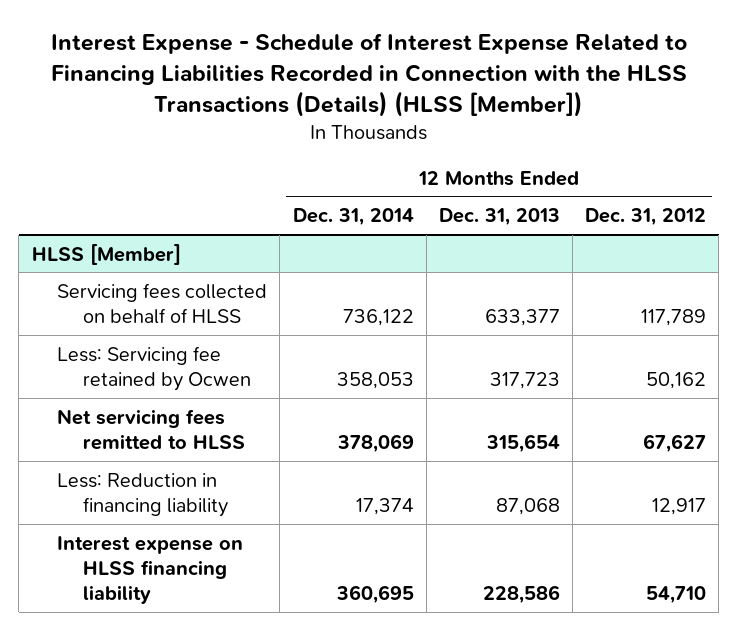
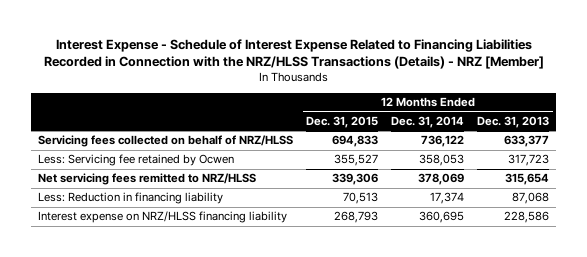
- Interest Expense - Schedule of Interest Expense Related to Financing Liabilities Recorded in Connection with the HLSS Transactions (Details) (HLSS [Member])
+ Interest Expense - Schedule of Interest Expense Related to Financing Liabilities Recorded in Connection with the NRZ/HLSS Transactions (Details) - NRZ [Member]
- | 12 Months Ended Dec. 31, 2014 | 12 Months Ended Dec. 31, 2013 | 12 Months Ended Dec. 31, 2012
+ | 12 Months Ended Dec. 31, 2015 | 12 Months Ended Dec. 31, 2014 | 12 Months Ended Dec. 31, 2013
- HLSS [Member]
- Servicing fees collected on behalf of HLSS | 736,122 | 633,377 | 117,789
+ Servicing fees collected on behalf of NRZ/HLSS | 694,833 | 736,122 | 633,377
- Net servicing fees remitted to HLSS | 378,069 | 315,654 | 67,627
+ Net servicing fees remitted to NRZ/HLSS | 339,306 | 378,069 | 315,654
- Interest expense on HLSS financing liability | 360,695 | 228,586 | 54,710
+ Interest expense on NRZ/HLSS financing liability | 268,793 | 360,695 | 228,586

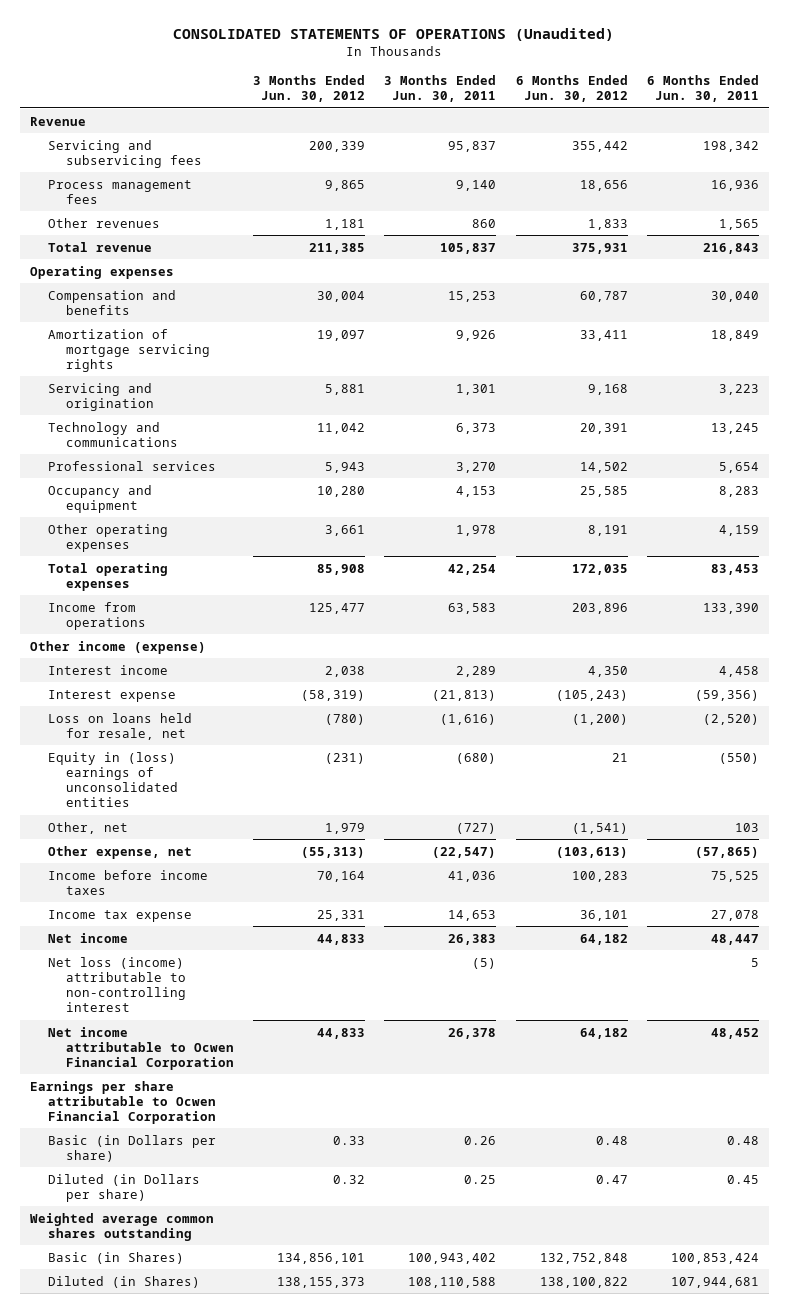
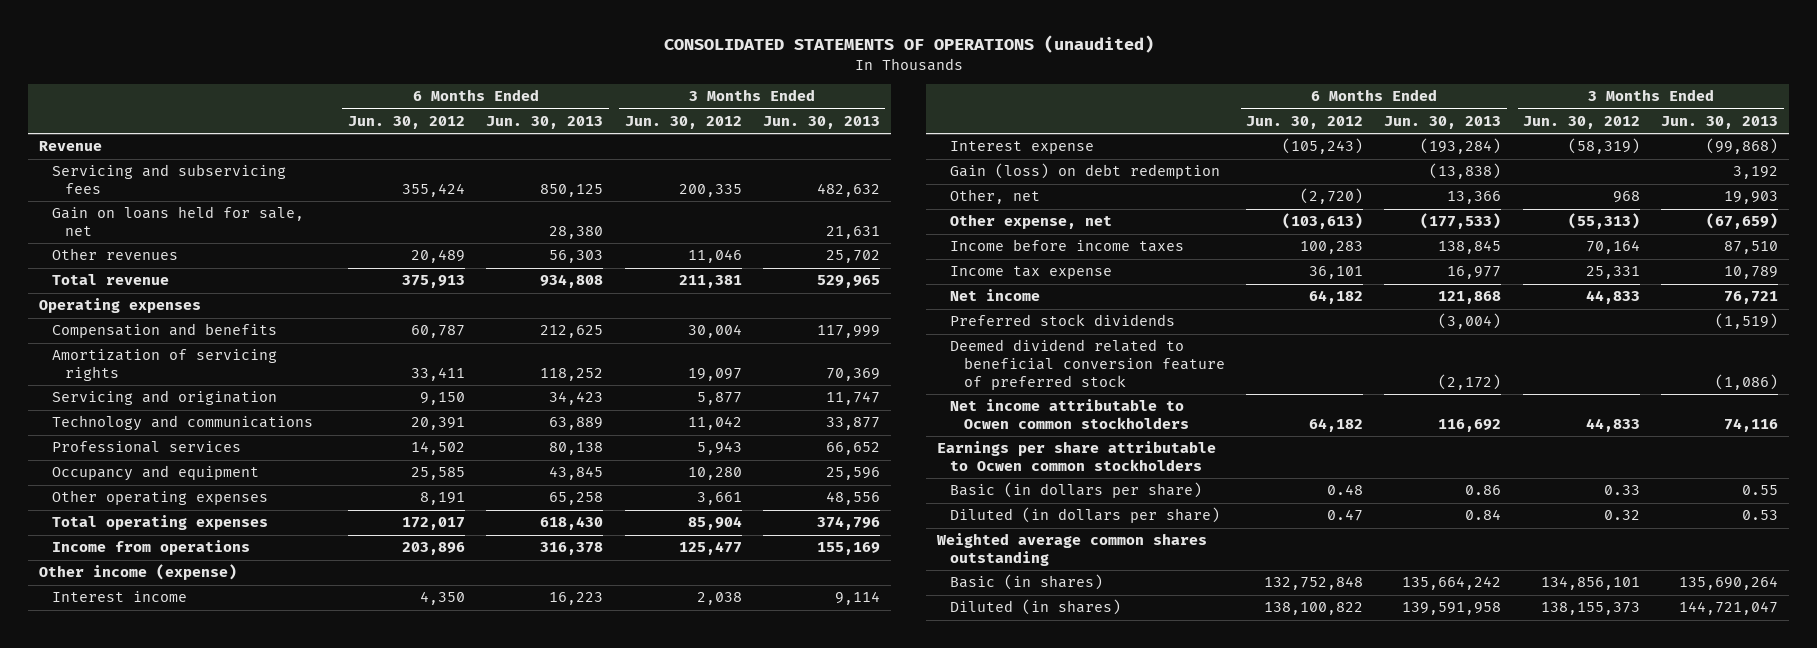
- CONSOLIDATED STATEMENTS OF OPERATIONS (Unaudited)
+ CONSOLIDATED STATEMENTS OF OPERATIONS (unaudited)
- | 3 Months Ended Jun. 30, 2012 | 3 Months Ended Jun. 30, 2011 | 6 Months Ended Jun. 30, 2012 | 6 Months Ended Jun. 30, 2011
+ | 6 Months Ended Jun. 30, 2012 | 6 Months Ended Jun. 30, 2013 | 3 Months Ended Jun. 30, 2012 | 3 Months Ended Jun. 30, 2013
- Servicing and subservicing fees | 200,339 | 95,837 | 355,442 | 198,342
- Process management fees | 9,865 | 9,140 | 18,656 | 16,936
- Other revenues | 1,181 | 860 | 1,833 | 1,565
- Total revenue | 211,385 | 105,837 | 375,931 | 216,843
+ Servicing and subservicing fees | 355,424 | 850,125 | 200,335 | 482,632
+ Gain on loans held for sale, net | | 28,380 | | 21,631
+ Other revenues | 20,489 | 56,303 | 11,046 | 25,702
+ Total revenue | 375,913 | 934,808 | 211,381 | 529,965
- Amortization of mortgage servicing rights | 19,097 | 9,926 | 33,411 | 18,849
- Servicing and origination | 5,881 | 1,301 | 9,168 | 3,223
+ Amortization of servicing rights | 33,411 | 118,252 | 19,097 | 70,369
+ Servicing and origination | 9,150 | 34,423 | 5,877 | 11,747
- Total operating expenses | 85,908 | 42,254 | 172,035 | 83,453
+ Total operating expenses | 172,017 | 618,430 | 85,904 | 374,796
- Loss on loans held for resale, net | (780) | (1,616) | (1,200) | (2,520)
- Equity in (loss) earnings of unconsolidated entities | (231) | (680) | 21 | (550)
- Other, net | 1,979 | (727) | (1,541) | 103
+ Gain (loss) on debt redemption | | (13,838) | | 3,192
+ Other, net | (2,720) | 13,366 | 968 | 19,903
- Net loss (income) attributable to non-controlling interest | | (5) | | 5
- Net income attributable to Ocwen Financial Corporation | 44,833 | 26,378 | 64,182 | 48,452
- Earnings per share attributable to Ocwen Financial Corporation
- Basic (in Dollars per share) | 0.33 | 0.26 | 0.48 | 0.48
- Diluted (in Dollars per share) | 0.32 | 0.25 | 0.47 | 0.45
+ Preferred stock dividends | | (3,004) | | (1,519)
+ Deemed dividend related to beneficial conversion feature of preferred stock | | (2,172) | | (1,086)
+ Net income attributable to Ocwen common stockholders | 64,182 | 116,692 | 44,833 | 74,116
+ Earnings per share attributable to Ocwen common stockholders
+ Basic (in dollars per share) | 0.48 | 0.86 | 0.33 | 0.55
+ Diluted (in dollars per share) | 0.47 | 0.84 | 0.32 | 0.53
- Basic (in Shares) | 134,856,101 | 100,943,402 | 132,752,848 | 100,853,424
- Diluted (in Shares) | 138,155,373 | 108,110,588 | 138,100,822 | 107,944,681
+ Basic (in shares) | 132,752,848 | 135,664,242 | 134,856,101 | 135,690,264
+ Diluted (in shares) | 138,100,822 | 139,591,958 | 138,155,373 | 144,721,047

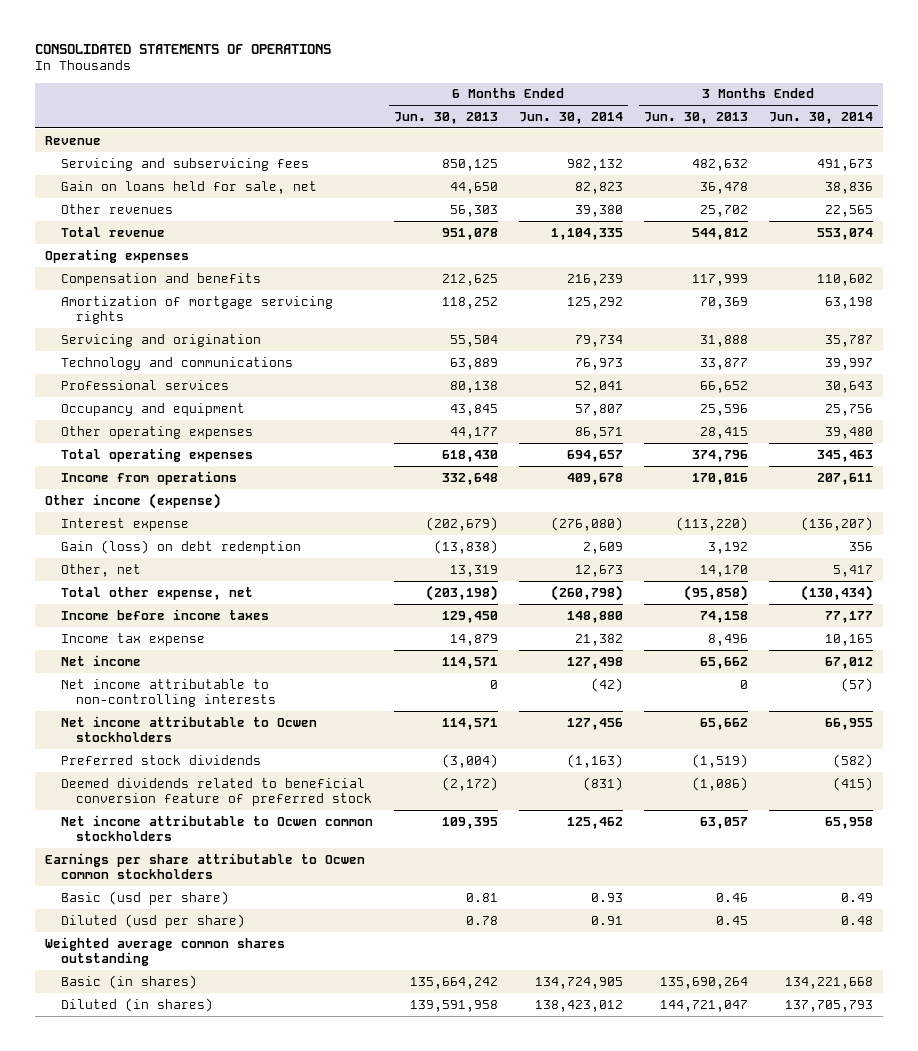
- CONSOLIDATED STATEMENTS OF OPERATIONS (unaudited)
+ CONSOLIDATED STATEMENTS OF OPERATIONS
- | 6 Months Ended Jun. 30, 2012 | 6 Months Ended Jun. 30, 2013 | 3 Months Ended Jun. 30, 2012 | 3 Months Ended Jun. 30, 2013
+ | 6 Months Ended Jun. 30, 2013 | 6 Months Ended Jun. 30, 2014 | 3 Months Ended Jun. 30, 2013 | 3 Months Ended Jun. 30, 2014
- Gain on loans held for sale, net | | 28,380 | | 21,631
+ Gain on loans held for sale, net | 44,650 | 82,823 | 36,478 | 38,836
- Total revenue | 375,913 | 934,808 | 211,381 | 529,965
+ Total revenue | 951,078 | 1,104,335 | 544,812 | 553,074
- Amortization of servicing rights | 33,411 | 118,252 | 19,097 | 70,369
- Servicing and origination | 9,150 | 34,423 | 5,877 | 11,747
+ Amortization of mortgage servicing rights | 118,252 | 125,292 | 70,369 | 63,198
+ Servicing and origination | 55,504 | 79,734 | 31,888 | 35,787
- Other operating expenses | 8,191 | 65,258 | 3,661 | 48,556
+ Other operating expenses | 44,177 | 86,571 | 28,415 | 39,480
- Income from operations | 203,896 | 316,378 | 125,477 | 155,169
+ Income from operations | 332,648 | 409,678 | 170,016 | 207,611
- Interest income | 4,350 | 16,223 | 2,038 | 9,114
- Interest expense | (105,243) | (193,284) | (58,319) | (99,868)
+ Interest expense | (202,679) | (276,080) | (113,220) | (136,207)
- Other, net | (2,720) | 13,366 | 968 | 19,903
- Other expense, net | (103,613) | (177,533) | (55,313) | (67,659)
- Income before income taxes | 100,283 | 138,845 | 70,164 | 87,510
- Income tax expense | 36,101 | 16,977 | 25,331 | 10,789
- Net income | 64,182 | 121,868 | 44,833 | 76,721
+ Other, net | 13,319 | 12,673 | 14,170 | 5,417
+ Total other expense, net | (203,198) | (260,798) | (95,858) | (130,434)
+ Income before income taxes | 129,450 | 148,880 | 74,158 | 77,177
+ Income tax expense | 14,879 | 21,382 | 8,496 | 10,165
+ Net income | 114,571 | 127,498 | 65,662 | 67,012
+ Net income attributable to non-controlling interests | 0 | (42) | 0 | (57)
+ Net income attributable to Ocwen stockholders | 114,571 | 127,456 | 65,662 | 66,955
- Deemed dividend related to beneficial conversion feature of preferred stock | | (2,172) | | (1,086)
- Net income attributable to Ocwen common stockholders | 64,182 | 116,692 | 44,833 | 74,116
+ Deemed dividends related to beneficial conversion feature of preferred stock | (2,172) | (831) | (1,086) | (415)
+ Net income attributable to Ocwen common stockholders | 109,395 | 125,462 | 63,057 | 65,958
- Basic (in dollars per share) | 0.48 | 0.86 | 0.33 | 0.55
- Diluted (in dollars per share) | 0.47 | 0.84 | 0.32 | 0.53
+ Basic (usd per share) | 0.81 | 0.93 | 0.46 | 0.49
+ Diluted (usd per share) | 0.78 | 0.91 | 0.45 | 0.48

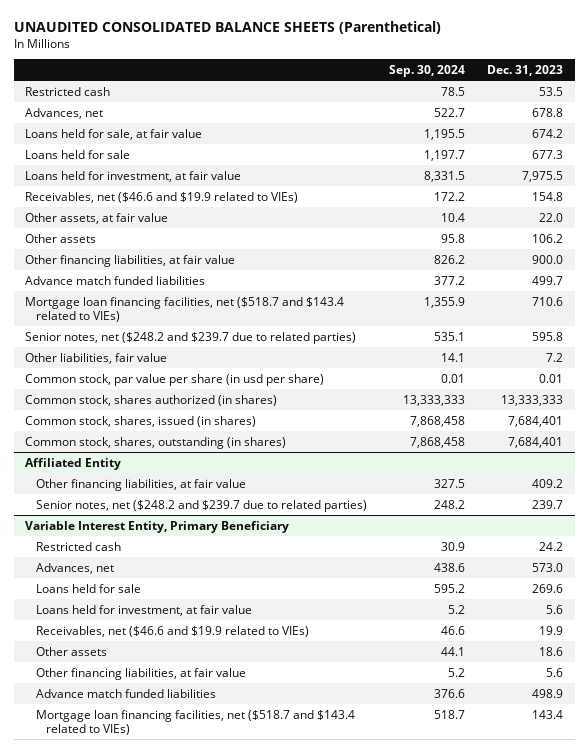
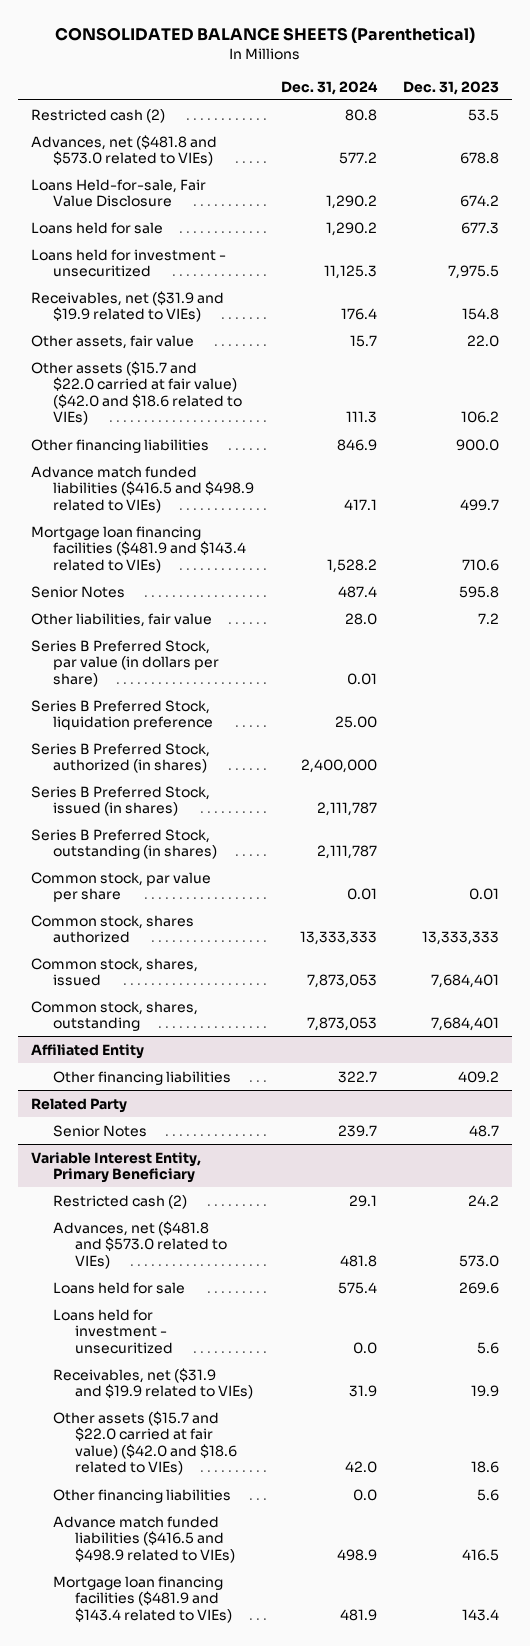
- UNAUDITED CONSOLIDATED BALANCE SHEETS (Parenthetical)
+ CONSOLIDATED BALANCE SHEETS (Parenthetical)
- | Sep. 30, 2024 | Dec. 31, 2023
+ | Dec. 31, 2024 | Dec. 31, 2023
- Restricted cash | 78.5 | 53.5
- Advances, net | 522.7 | 678.8
- Loans held for sale, at fair value | 1,195.5 | 674.2
+ Restricted cash (2) | 80.8 | 53.5
+ Advances, net ($481.8 and $573.0 related to VIEs) | 577.2 | 678.8
+ Loans Held-for-sale, Fair Value Disclosure | 1,290.2 | 674.2
- Loans held for investment, at fair value | 8,331.5 | 7,975.5
- Receivables, net ($46.6 and $19.9 related to VIEs) | 172.2 | 154.8
- Other assets, at fair value | 10.4 | 22.0
- Other assets | 95.8 | 106.2
- Other financing liabilities, at fair value | 826.2 | 900.0
- Advance match funded liabilities | 377.2 | 499.7
- Mortgage loan financing facilities, net ($518.7 and $143.4 related to VIEs) | 1,355.9 | 710.6
- Senior notes, net ($248.2 and $239.7 due to related parties) | 535.1 | 595.8
+ Loans held for investment - unsecuritized | 11,125.3 | 7,975.5
+ Receivables, net ($31.9 and $19.9 related to VIEs) | 176.4 | 154.8
+ Other assets, fair value | 15.7 | 22.0
+ Other assets ($15.7 and $22.0 carried at fair value) ($42.0 and $18.6 related to VIEs) | 111.3 | 106.2
+ Other financing liabilities | 846.9 | 900.0
+ Advance match funded liabilities ($416.5 and $498.9 related to VIEs) | 417.1 | 499.7
+ Mortgage loan financing facilities ($481.9 and $143.4 related to VIEs) | 1,528.2 | 710.6
+ Senior Notes | 487.4 | 595.8
- Common stock, par value per share (in usd per share) | 0.01 | 0.01
- Common stock, shares authorized (in shares) | 13,333,333 | 13,333,333
- Common stock, shares, issued (in shares) | 7,868,458 | 7,684,401
- Common stock, shares, outstanding (in shares) | 7,868,458 | 7,684,401
+ Series B Preferred Stock, par value (in dollars per share) | 0.01 |
+ Series B Preferred Stock, liquidation preference | 25.00 |
+ Series B Preferred Stock, authorized (in shares) | 2,400,000 |
+ Series B Preferred Stock, issued (in shares) | 2,111,787 |
+ Series B Preferred Stock, outstanding (in shares) | 2,111,787 |
+ Common stock, par value per share | 0.01 | 0.01
+ Common stock, shares authorized | 13,333,333 | 13,333,333
+ Common stock, shares, issued | 7,873,053 | 7,684,401
+ Common stock, shares, outstanding | 7,873,053 | 7,684,401
@ Affiliated Entity
- Other financing liabilities, at fair value | 327.5 | 409.2
- Senior notes, net ($248.2 and $239.7 due to related parties) | 248.2 | 239.7
+ Other financing liabilities | 322.7 | 409.2
+ Related Party
+ Senior Notes | 239.7 | 48.7
@ Variable Interest Entity, Primary Beneficiary
- Restricted cash | 30.9 | 24.2
- Advances, net | 438.6 | 573.0
+ Restricted cash (2) | 29.1 | 24.2
+ Advances, net ($481.8 and $573.0 related to VIEs) | 481.8 | 573.0
- Loans held for investment, at fair value | 5.2 | 5.6
- Receivables, net ($46.6 and $19.9 related to VIEs) | 46.6 | 19.9
- Other assets | 44.1 | 18.6
- Other financing liabilities, at fair value | 5.2 | 5.6
- Advance match funded liabilities | 376.6 | 498.9
- Mortgage loan financing facilities, net ($518.7 and $143.4 related to VIEs) | 518.7 | 143.4
+ Loans held for investment - unsecuritized | 0.0 | 5.6
+ Receivables, net ($31.9 and $19.9 related to VIEs) | 31.9 | 19.9
+ Other assets ($15.7 and $22.0 carried at fair value) ($42.0 and $18.6 related to VIEs) | 42.0 | 18.6
+ Other financing liabilities | 0.0 | 5.6
+ Advance match funded liabilities ($416.5 and $498.9 related to VIEs) | 498.9 | 416.5
+ Mortgage loan financing facilities ($481.9 and $143.4 related to VIEs) | 481.9 | 143.4

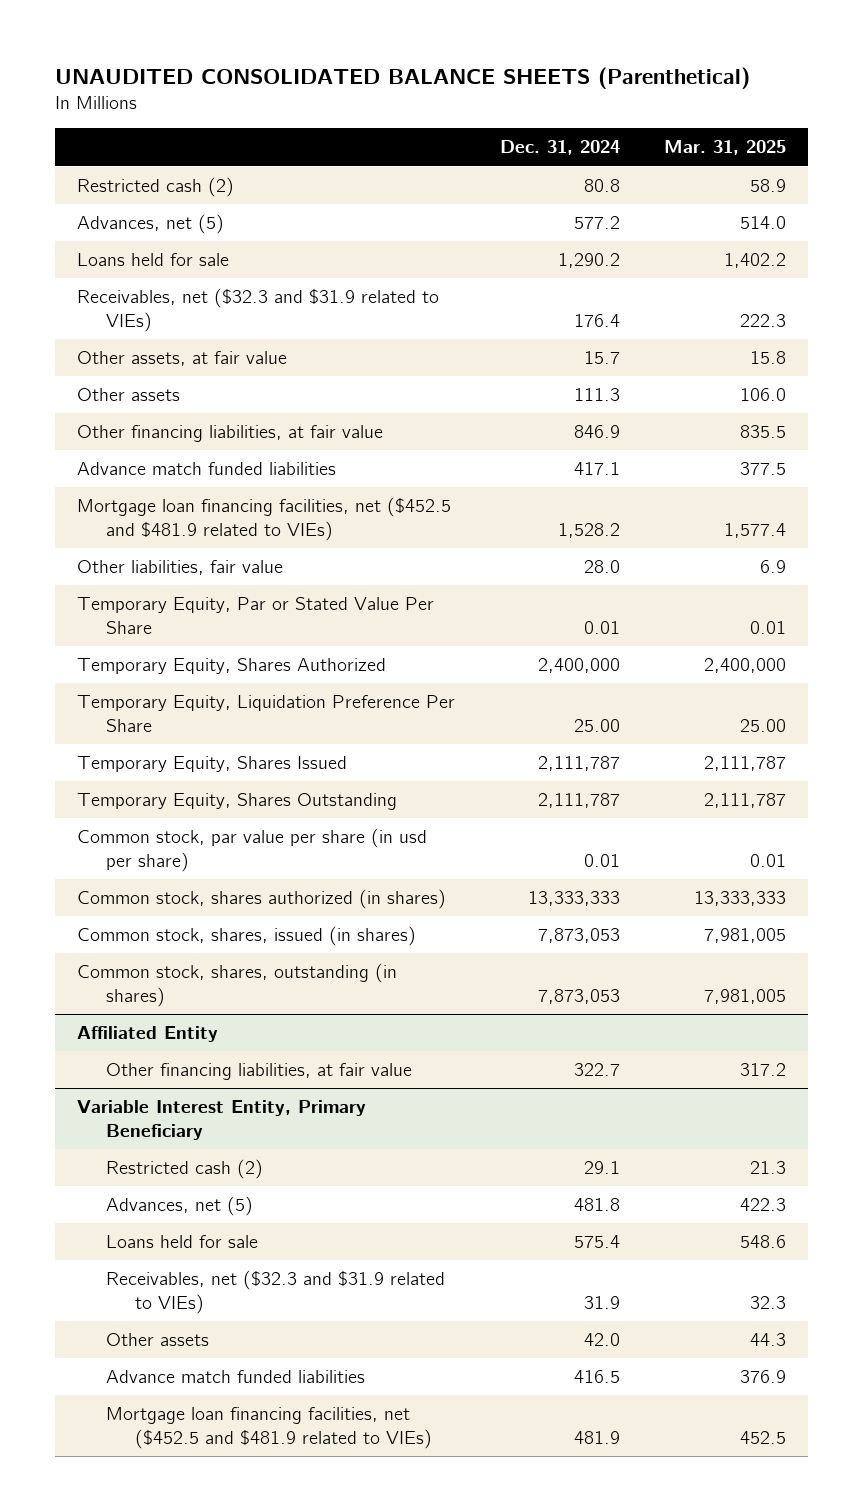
- CONSOLIDATED BALANCE SHEETS (Parenthetical)
+ UNAUDITED CONSOLIDATED BALANCE SHEETS (Parenthetical)
- | Dec. 31, 2024 | Dec. 31, 2023
+ | Dec. 31, 2024 | Mar. 31, 2025
- Advances, net ($481.8 and $573.0 related to VIEs) | 577.2 | 678.8
- Loans Held-for-sale, Fair Value Disclosure | 1,290.2 | 674.2
+ Advances, net (5) | 577.2 | 514.0
- Loans held for investment - unsecuritized | 11,125.3 | 7,975.5
- Receivables, net ($31.9 and $19.9 related to VIEs) | 176.4 | 154.8
- Other assets, fair value | 15.7 | 22.0
- Other assets ($15.7 and $22.0 carried at fair value) ($42.0 and $18.6 related to VIEs) | 111.3 | 106.2
- Other financing liabilities | 846.9 | 900.0
- Advance match funded liabilities ($416.5 and $498.9 related to VIEs) | 417.1 | 499.7
- Mortgage loan financing facilities ($481.9 and $143.4 related to VIEs) | 1,528.2 | 710.6
- Senior Notes | 487.4 | 595.8
+ Receivables, net ($32.3 and $31.9 related to VIEs) | 176.4 | 222.3
+ Other assets, at fair value | 15.7 | 15.8
+ Other assets | 111.3 | 106.0
+ Other financing liabilities, at fair value | 846.9 | 835.5
+ Advance match funded liabilities | 417.1 | 377.5
+ Mortgage loan financing facilities, net ($452.5 and $481.9 related to VIEs) | 1,528.2 | 1,577.4
- Series B Preferred Stock, par value (in dollars per share) | 0.01 |
- Series B Preferred Stock, liquidation preference | 25.00 |
- Series B Preferred Stock, authorized (in shares) | 2,400,000 |
- Series B Preferred Stock, issued (in shares) | 2,111,787 |
- Series B Preferred Stock, outstanding (in shares) | 2,111,787 |
- Common stock, par value per share | 0.01 | 0.01
- Common stock, shares authorized | 13,333,333 | 13,333,333
- Common stock, shares, issued | 7,873,053 | 7,684,401
- Common stock, shares, outstanding | 7,873,053 | 7,684,401
+ Temporary Equity, Par or Stated Value Per Share | 0.01 | 0.01
+ Temporary Equity, Shares Authorized | 2,400,000 | 2,400,000
+ Temporary Equity, Liquidation Preference Per Share | 25.00 | 25.00
+ Temporary Equity, Shares Issued | 2,111,787 | 2,111,787
+ Temporary Equity, Shares Outstanding | 2,111,787 | 2,111,787
+ Common stock, par value per share (in usd per share) | 0.01 | 0.01
+ Common stock, shares authorized (in shares) | 13,333,333 | 13,333,333
+ Common stock, shares, issued (in shares) | 7,873,053 | 7,981,005
+ Common stock, shares, outstanding (in shares) | 7,873,053 | 7,981,005
@ Affiliated Entity
- Other financing liabilities | 322.7 | 409.2
- Related Party
- Senior Notes | 239.7 | 48.7
@ Affiliated Entity
+ Other financing liabilities, at fair value | 322.7 | 317.2
@ Variable Interest Entity, Primary Beneficiary
- Advances, net ($481.8 and $573.0 related to VIEs) | 481.8 | 573.0
+ Advances, net (5) | 481.8 | 422.3
- Loans held for investment - unsecuritized | 0.0 | 5.6
- Receivables, net ($31.9 and $19.9 related to VIEs) | 31.9 | 19.9
- Other assets ($15.7 and $22.0 carried at fair value) ($42.0 and $18.6 related to VIEs) | 42.0 | 18.6
- Other financing liabilities | 0.0 | 5.6
- Advance match funded liabilities ($416.5 and $498.9 related to VIEs) | 498.9 | 416.5
- Mortgage loan financing facilities ($481.9 and $143.4 related to VIEs) | 481.9 | 143.4
+ Receivables, net ($32.3 and $31.9 related to VIEs) | 31.9 | 32.3
+ Other assets | 42.0 | 44.3
+ Advance match funded liabilities | 416.5 | 376.9
+ Mortgage loan financing facilities, net ($452.5 and $481.9 related to VIEs) | 481.9 | 452.5

